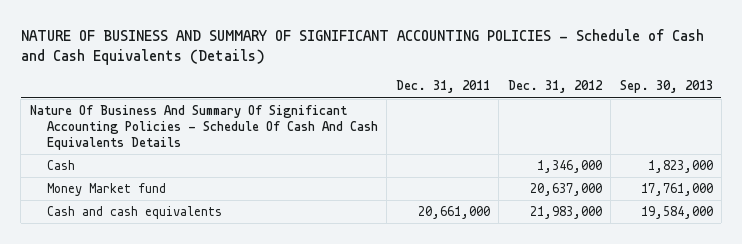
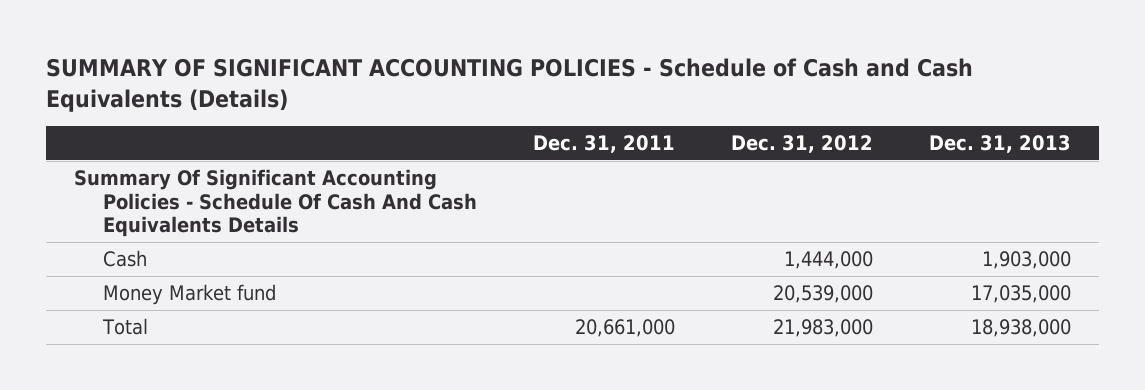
- NATURE OF BUSINESS AND SUMMARY OF SIGNIFICANT ACCOUNTING POLICIES - Schedule of Cash and Cash Equivalents (Details)
+ SUMMARY OF SIGNIFICANT ACCOUNTING POLICIES - Schedule of Cash and Cash Equivalents (Details)
- | Dec. 31, 2011 | Dec. 31, 2012 | Sep. 30, 2013
+ | Dec. 31, 2011 | Dec. 31, 2012 | Dec. 31, 2013
- Nature Of Business And Summary Of Significant Accounting Policies - Schedule Of Cash And Cash Equivalents Details
- Cash | | 1,346,000 | 1,823,000
- Money Market fund | | 20,637,000 | 17,761,000
- Cash and cash equivalents | 20,661,000 | 21,983,000 | 19,584,000
+ Summary Of Significant Accounting Policies - Schedule Of Cash And Cash Equivalents Details
+ Cash | | 1,444,000 | 1,903,000
+ Money Market fund | | 20,539,000 | 17,035,000
+ Total | 20,661,000 | 21,983,000 | 18,938,000

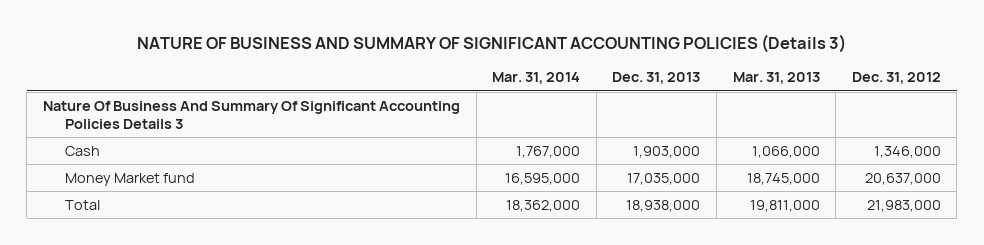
- SUMMARY OF SIGNIFICANT ACCOUNTING POLICIES - Schedule of Cash and Cash Equivalents (Details)
+ NATURE OF BUSINESS AND SUMMARY OF SIGNIFICANT ACCOUNTING POLICIES (Details 3)
- | Dec. 31, 2011 | Dec. 31, 2012 | Dec. 31, 2013
+ | Mar. 31, 2014 | Dec. 31, 2013 | Mar. 31, 2013 | Dec. 31, 2012
- Summary Of Significant Accounting Policies - Schedule Of Cash And Cash Equivalents Details
- Cash | | 1,444,000 | 1,903,000
- Money Market fund | | 20,539,000 | 17,035,000
+ Nature Of Business And Summary Of Significant Accounting Policies Details 3
+ Cash | 1,767,000 | 1,903,000 | 1,066,000 | 1,346,000
+ Money Market fund | 16,595,000 | 17,035,000 | 18,745,000 | 20,637,000

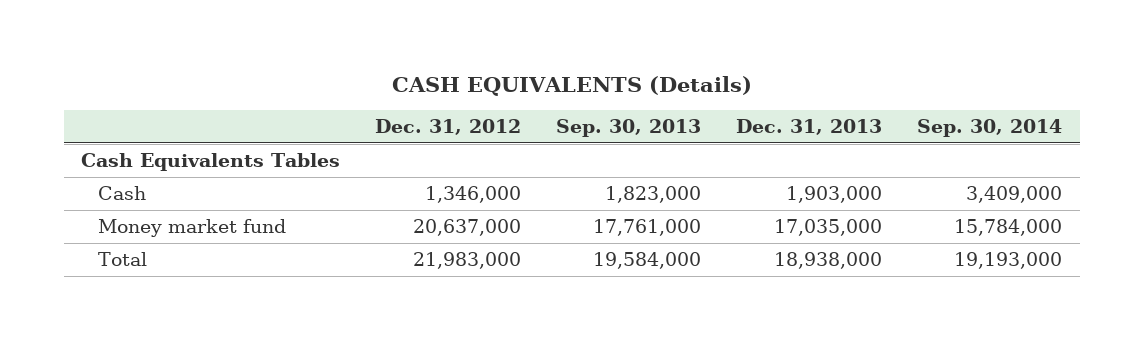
- NATURE OF BUSINESS AND SUMMARY OF SIGNIFICANT ACCOUNTING POLICIES (Details 3)
+ CASH EQUIVALENTS (Details)
- | Mar. 31, 2014 | Dec. 31, 2013 | Mar. 31, 2013 | Dec. 31, 2012
+ | Dec. 31, 2012 | Sep. 30, 2013 | Dec. 31, 2013 | Sep. 30, 2014
- Nature Of Business And Summary Of Significant Accounting Policies Details 3
+ Cash Equivalents Tables
- Money Market fund | 16,595,000 | 17,035,000 | 18,745,000 | 20,637,000
+ Money market fund | 20,637,000 | 17,761,000 | 17,035,000 | 15,784,000

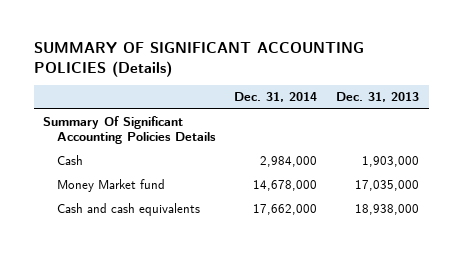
- CASH EQUIVALENTS (Details)
+ SUMMARY OF SIGNIFICANT ACCOUNTING POLICIES (Details)
- | Dec. 31, 2012 | Sep. 30, 2013 | Dec. 31, 2013 | Sep. 30, 2014
+ | Dec. 31, 2014 | Dec. 31, 2013
- Cash Equivalents Tables
+ Summary Of Significant Accounting Policies Details
- Money market fund | 20,637,000 | 17,761,000 | 17,035,000 | 15,784,000
- Total | 21,983,000 | 19,584,000 | 18,938,000 | 19,193,000
+ Money Market fund | 14,678,000 | 17,035,000
+ Cash and cash equivalents | 17,662,000 | 18,938,000

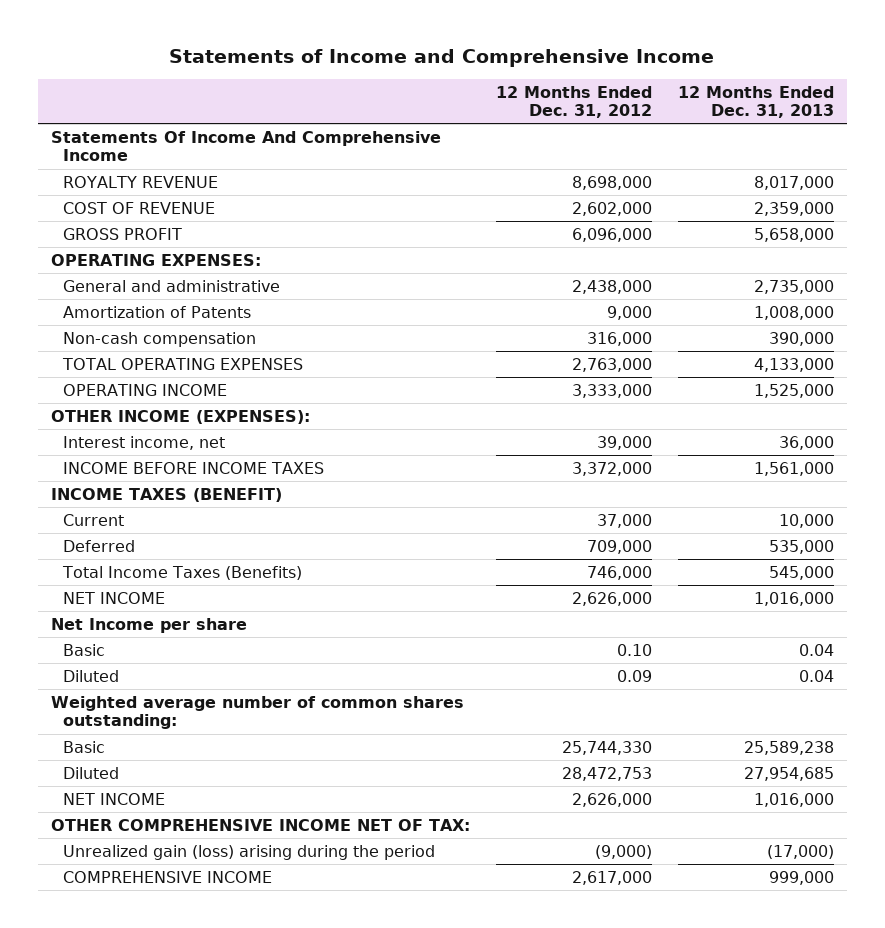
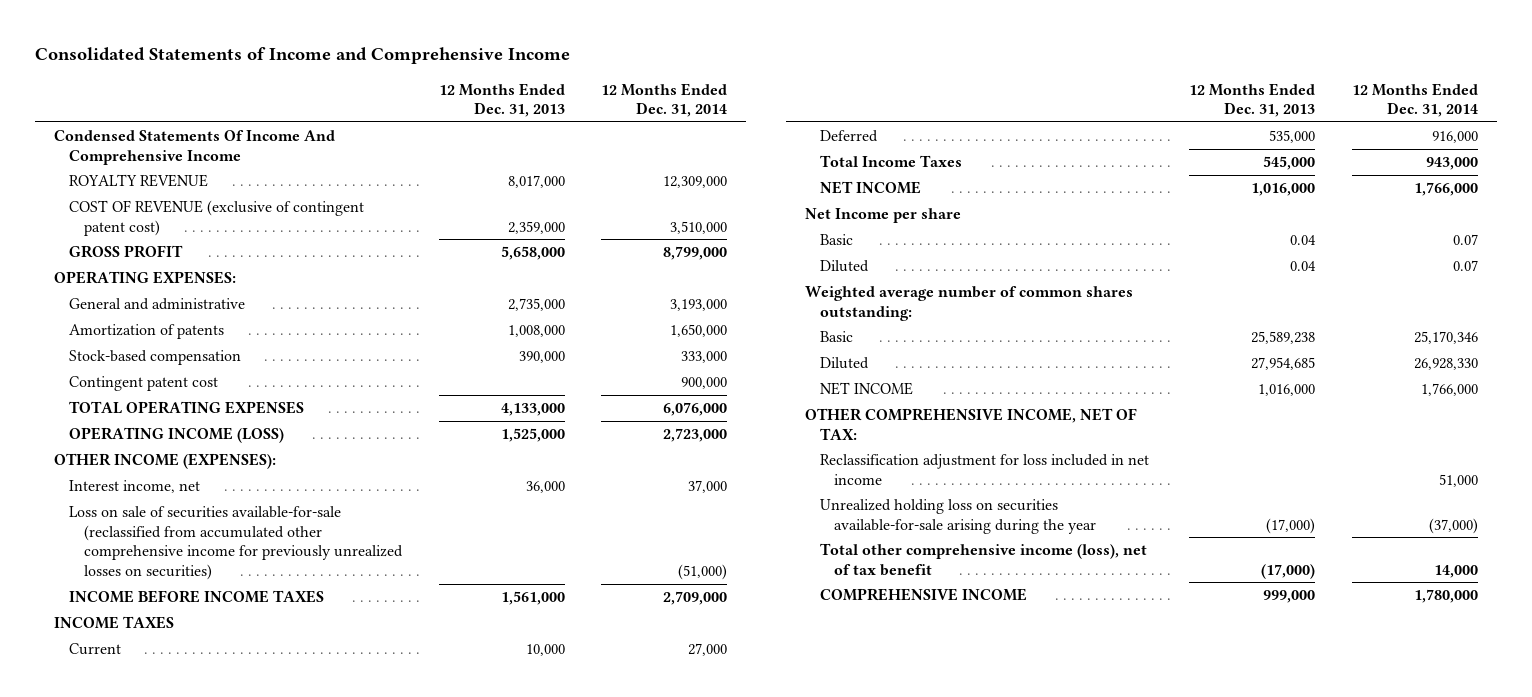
- Statements of Income and Comprehensive Income
+ Consolidated Statements of Income and Comprehensive Income
- | 12 Months Ended Dec. 31, 2012 | 12 Months Ended Dec. 31, 2013
+ | 12 Months Ended Dec. 31, 2013 | 12 Months Ended Dec. 31, 2014
- Statements Of Income And Comprehensive Income
+ Condensed Statements Of Income And Comprehensive Income
- COST OF REVENUE | 2,602,000 | 2,359,000
+ COST OF REVENUE (exclusive of contingent patent cost) | 2,359,000 | 3,510,000
- Amortization of Patents | 9,000 | 1,008,000
- Non-cash compensation | 316,000 | 390,000
+ Amortization of patents | 1,008,000 | 1,650,000
+ Stock-based compensation | 390,000 | 333,000
+ Contingent patent cost | | 900,000
- OPERATING INCOME | 3,333,000 | 1,525,000
+ OPERATING INCOME (LOSS) | 1,525,000 | 2,723,000
+ Loss on sale of securities available-for-sale (reclassified from accumulated other comprehensive income for previously unrealized losses on securities) | | (51,000)
- INCOME TAXES (BENEFIT)
+ INCOME TAXES
- Total Income Taxes (Benefits) | 746,000 | 545,000
+ Total Income Taxes | 545,000 | 943,000
- OTHER COMPREHENSIVE INCOME NET OF TAX:
- Unrealized gain (loss) arising during the period | (9,000) | (17,000)
+ OTHER COMPREHENSIVE INCOME, NET OF TAX:
+ Reclassification adjustment for loss included in net income | | 51,000
+ Unrealized holding loss on securities available-for-sale arising during the year | (17,000) | (37,000)
+ Total other comprehensive income (loss), net of tax benefit | (17,000) | 14,000

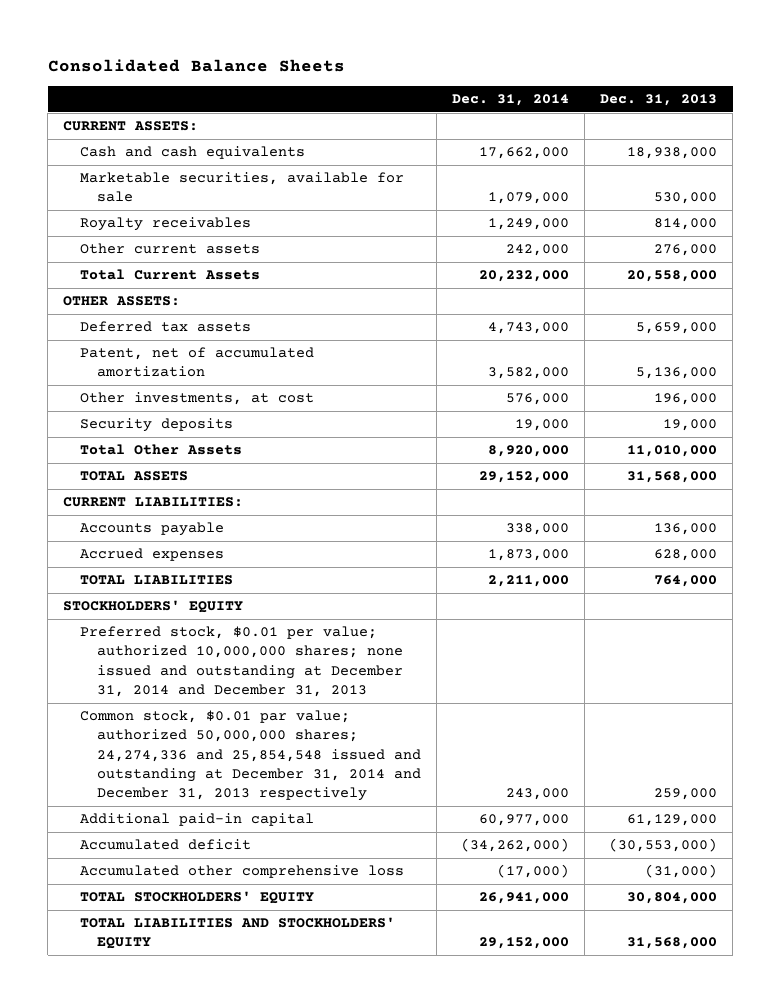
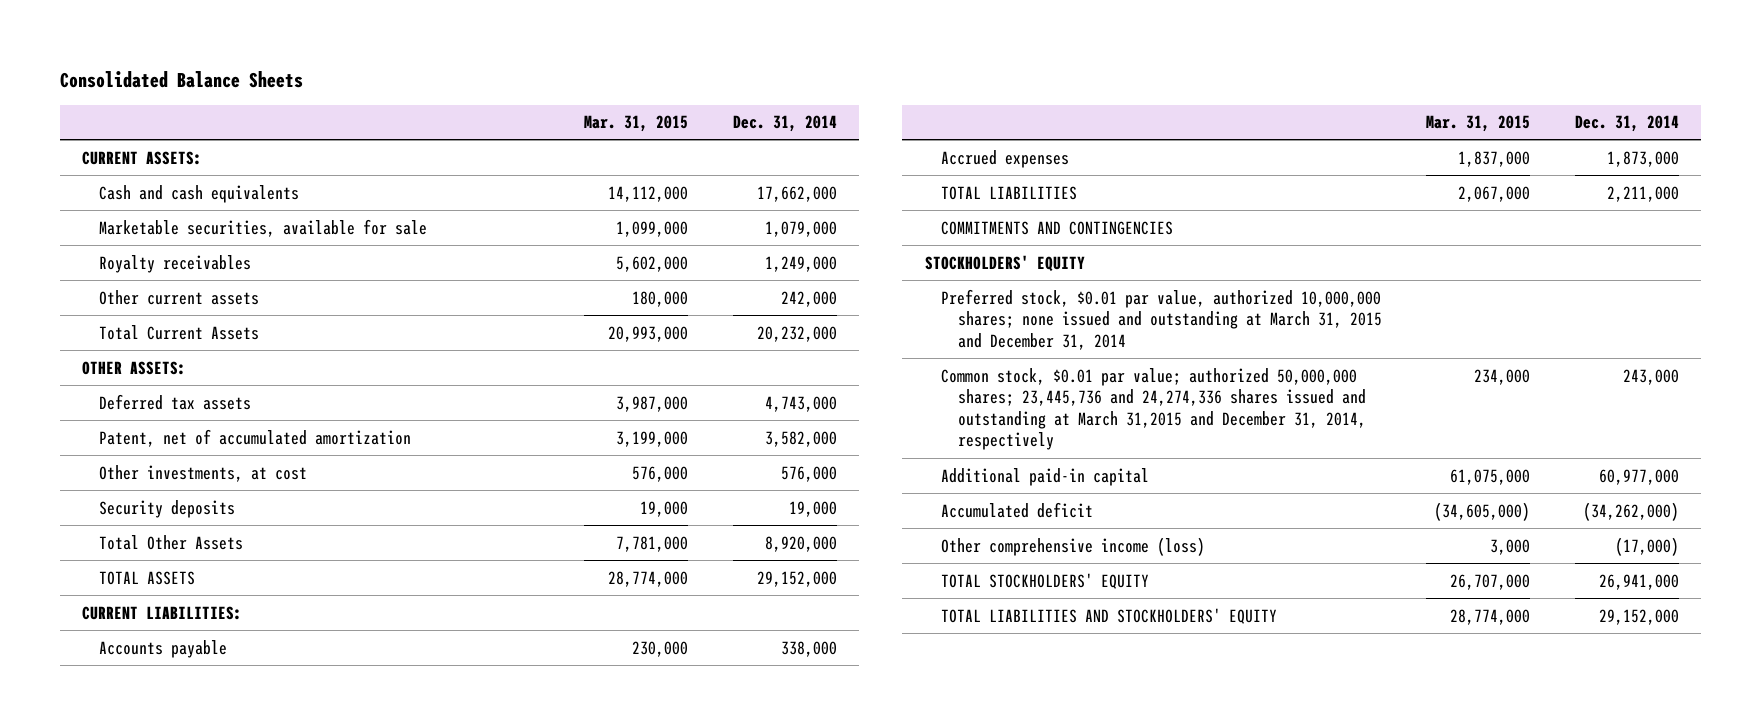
- | Dec. 31, 2014 | Dec. 31, 2013
+ | Mar. 31, 2015 | Dec. 31, 2014
+ COMMITMENTS AND CONTINGENCIES
- Preferred stock, $0.01 per value; authorized 10,000,000 shares; none issued and outstanding at December 31, 2014 and December 31, 2013
- Common stock, $0.01 par value; authorized 50,000,000 shares; 24,274,336 and 25,854,548 issued and outstanding at December 31, 2014 and December 31, 2013 respectively | 243,000 | 259,000
+ Preferred stock, $0.01 par value, authorized 10,000,000 shares; none issued and outstanding at March 31, 2015 and December 31, 2014
+ Common stock, $0.01 par value; authorized 50,000,000 shares; 23,445,736 and 24,274,336 shares issued and outstanding at March 31,2015 and December 31, 2014, respectively | 234,000 | 243,000
- Accumulated other comprehensive loss | (17,000) | (31,000)
+ Other comprehensive income (loss) | 3,000 | (17,000)

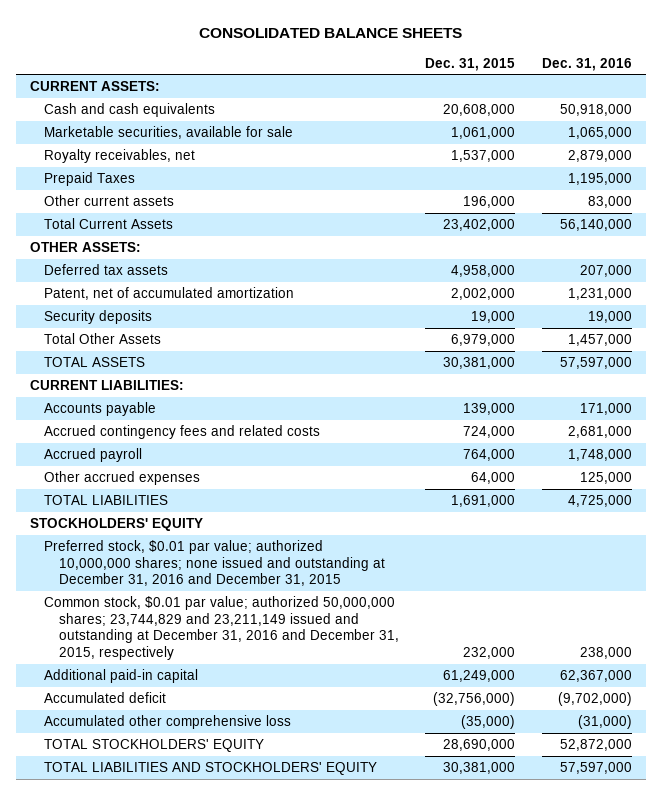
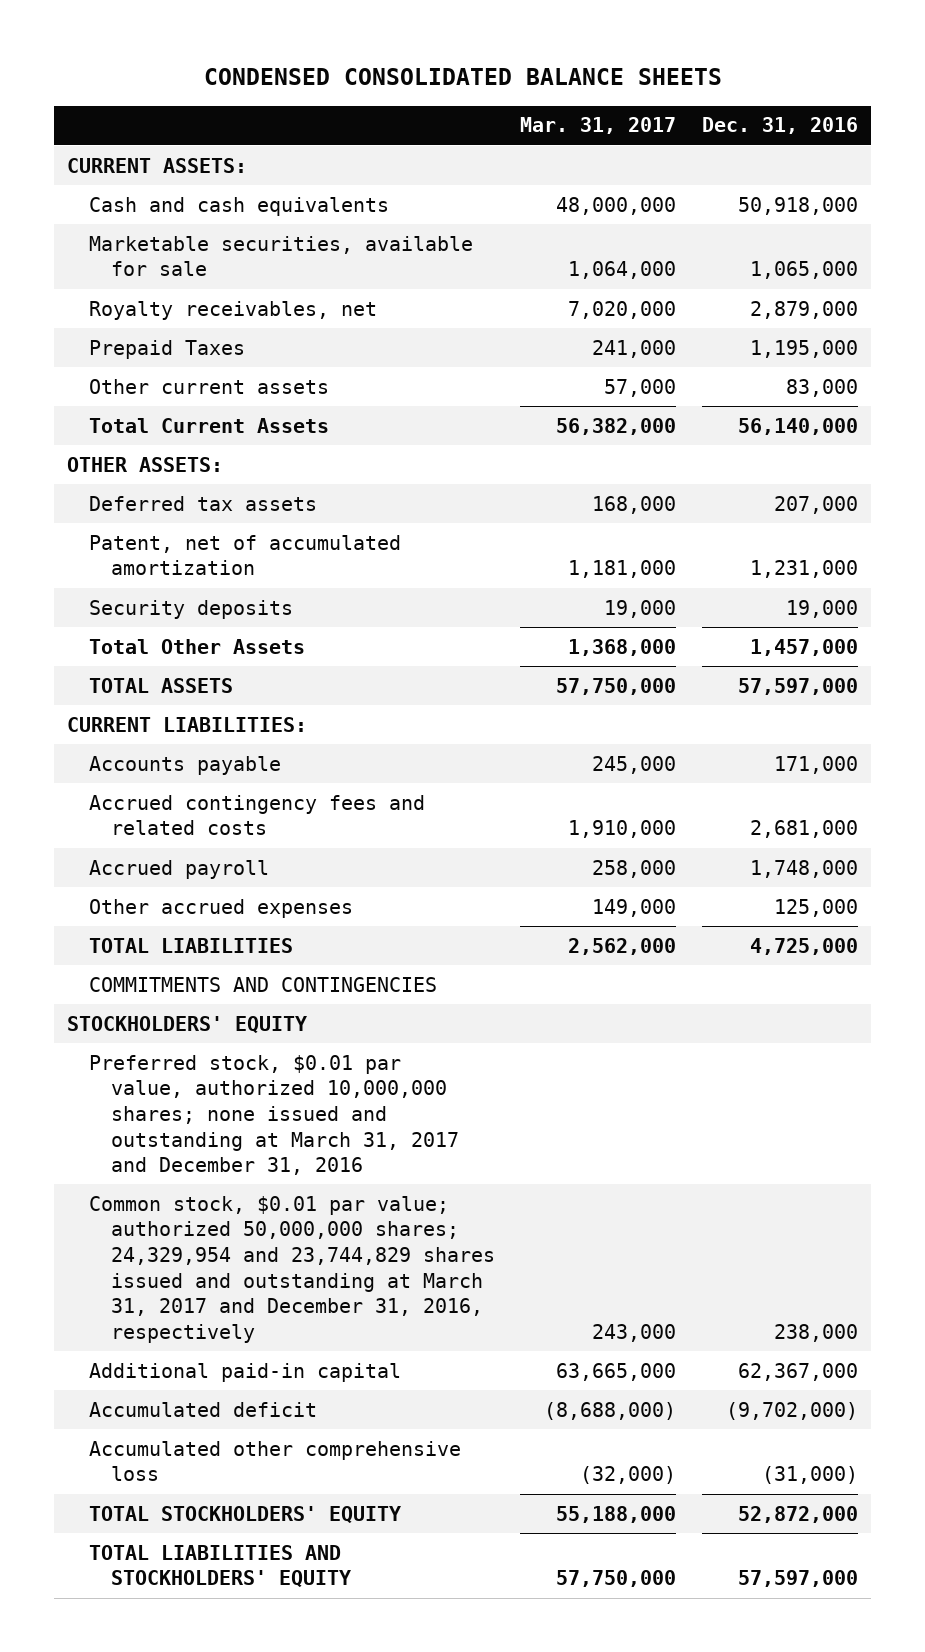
- CONSOLIDATED BALANCE SHEETS
+ CONDENSED CONSOLIDATED BALANCE SHEETS
- | Dec. 31, 2015 | Dec. 31, 2016
+ | Mar. 31, 2017 | Dec. 31, 2016
+ COMMITMENTS AND CONTINGENCIES
- Preferred stock, $0.01 par value; authorized 10,000,000 shares; none issued and outstanding at December 31, 2016 and December 31, 2015
- Common stock, $0.01 par value; authorized 50,000,000 shares; 23,744,829 and 23,211,149 issued and outstanding at December 31, 2016 and December 31, 2015, respectively | 232,000 | 238,000
+ Preferred stock, $0.01 par value, authorized 10,000,000 shares; none issued and outstanding at March 31, 2017 and December 31, 2016
+ Common stock, $0.01 par value; authorized 50,000,000 shares; 24,329,954 and 23,744,829 shares issued and outstanding at March 31, 2017 and December 31, 2016, respectively | 243,000 | 238,000

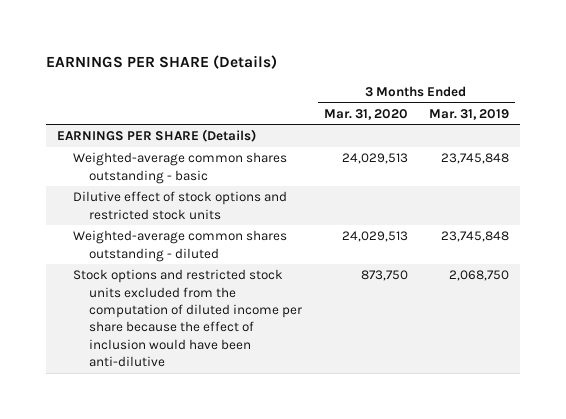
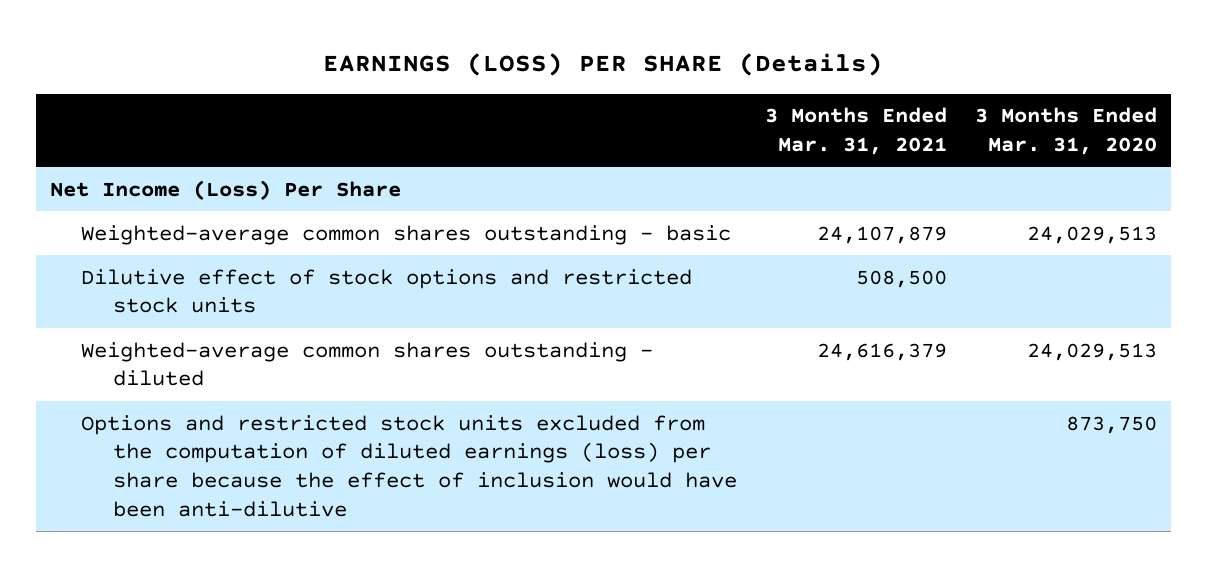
- EARNINGS PER SHARE (Details)
+ EARNINGS (LOSS) PER SHARE (Details)
- | 3 Months Ended Mar. 31, 2020 | 3 Months Ended Mar. 31, 2019
+ | 3 Months Ended Mar. 31, 2021 | 3 Months Ended Mar. 31, 2020
- EARNINGS PER SHARE (Details)
+ Net Income (Loss) Per Share
- Stock options and restricted stock units excluded from the computation of diluted income per share because the effect of inclusion would have been anti-dilutive | 873,750 | 2,068,750
+ Options and restricted stock units excluded from the computation of diluted earnings (loss) per share because the effect of inclusion would have been anti-dilutive | | 873,750

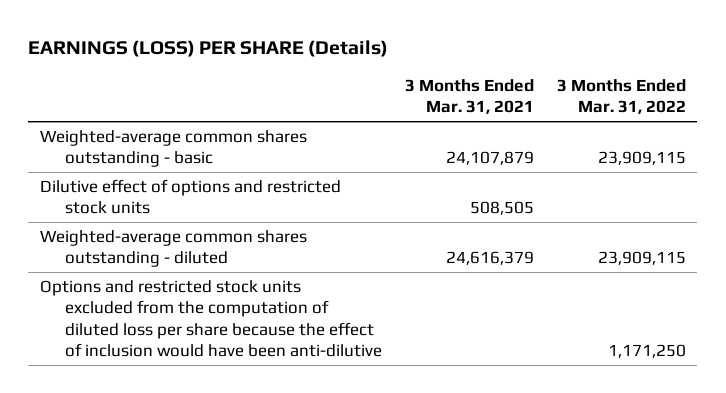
- | 3 Months Ended Mar. 31, 2021 | 3 Months Ended Mar. 31, 2020
+ | 3 Months Ended Mar. 31, 2021 | 3 Months Ended Mar. 31, 2022
- Net Income (Loss) Per Share
- Dilutive effect of stock options and restricted stock units | 508,500 |
+ Dilutive effect of options and restricted stock units | 508,505 |
- Options and restricted stock units excluded from the computation of diluted earnings (loss) per share because the effect of inclusion would have been anti-dilutive | | 873,750
+ Options and restricted stock units excluded from the computation of diluted loss per share because the effect of inclusion would have been anti-dilutive | | 1,171,250

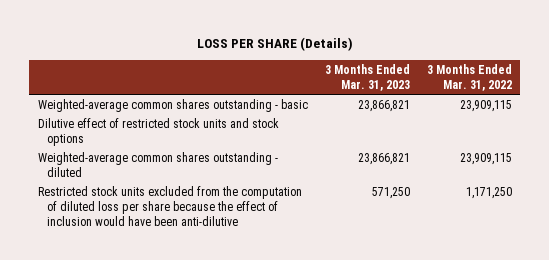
- EARNINGS (LOSS) PER SHARE (Details)
+ LOSS PER SHARE (Details)
- | 3 Months Ended Mar. 31, 2021 | 3 Months Ended Mar. 31, 2022
+ | 3 Months Ended Mar. 31, 2023 | 3 Months Ended Mar. 31, 2022
- Dilutive effect of options and restricted stock units | 508,505 |
+ Dilutive effect of restricted stock units and stock options
- Options and restricted stock units excluded from the computation of diluted loss per share because the effect of inclusion would have been anti-dilutive | | 1,171,250
+ Restricted stock units excluded from the computation of diluted loss per share because the effect of inclusion would have been anti-dilutive | 571,250 | 1,171,250

